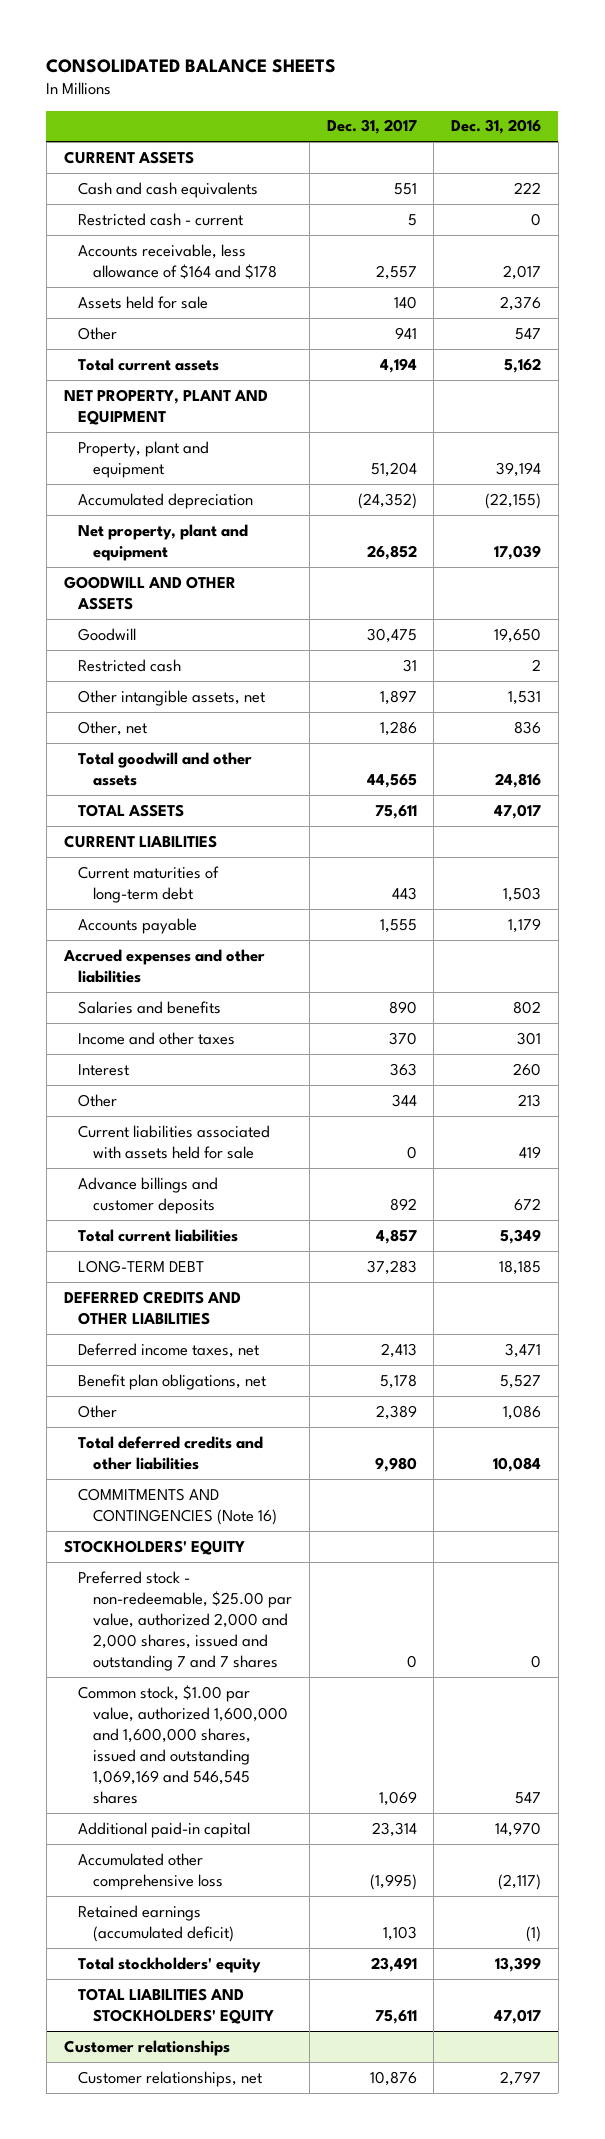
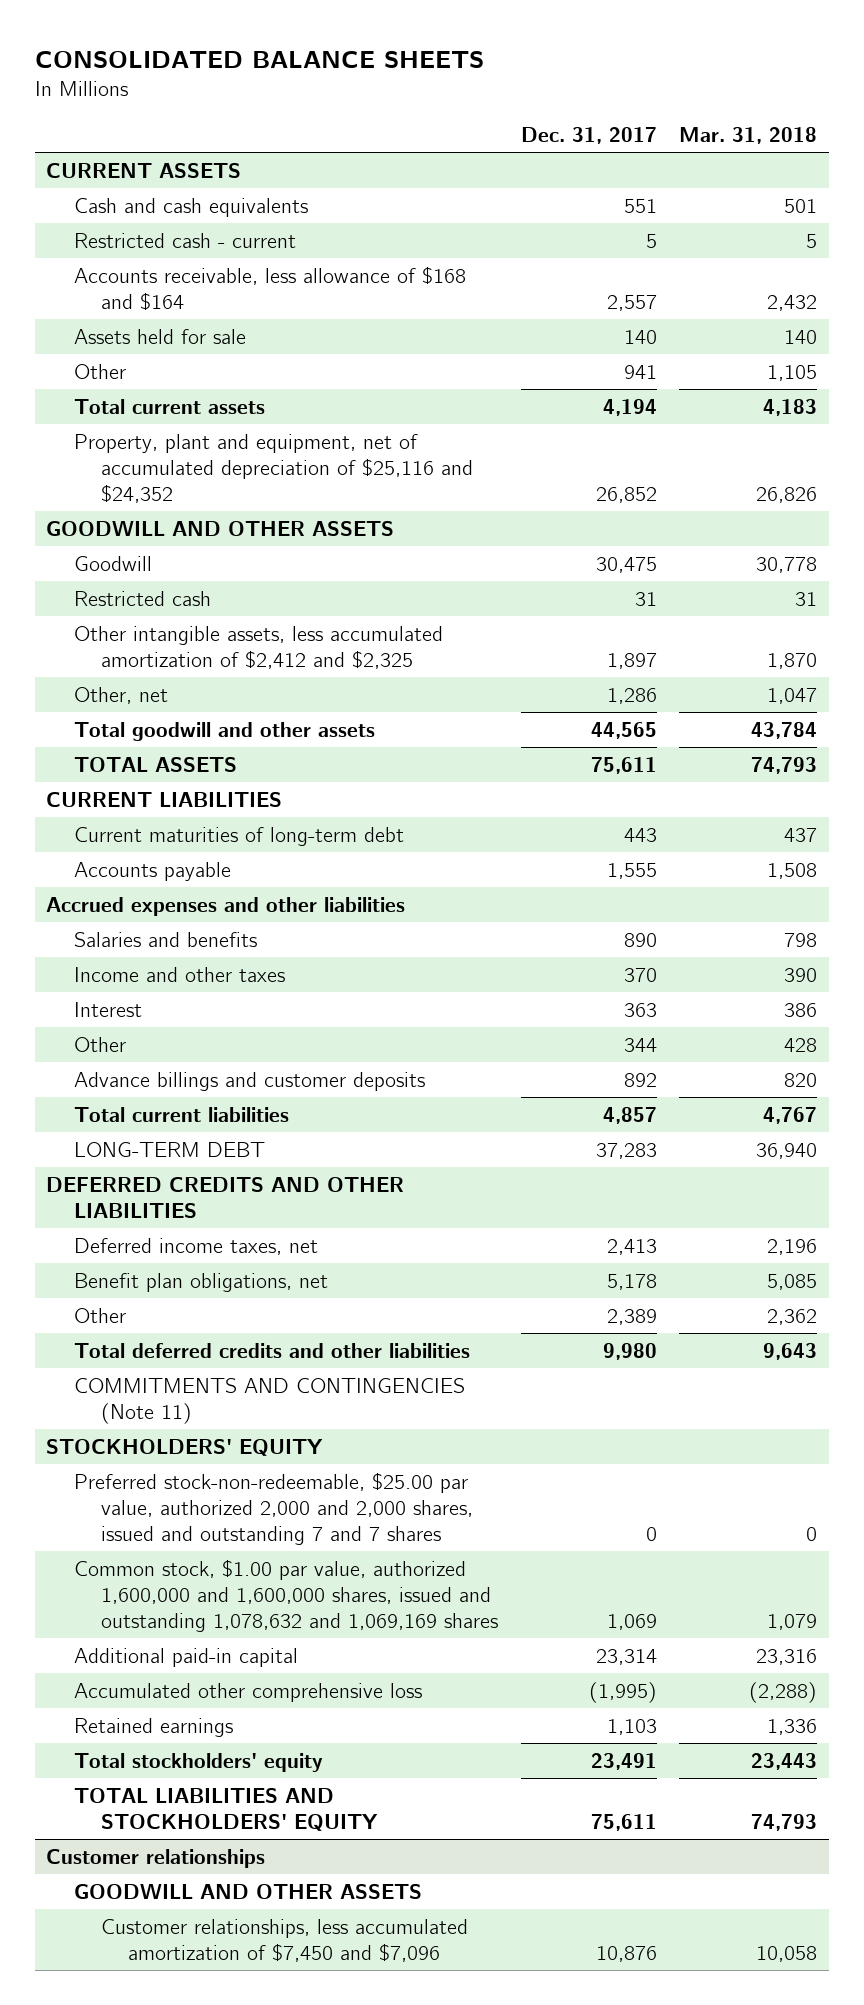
- | Dec. 31, 2017 | Dec. 31, 2016
+ | Dec. 31, 2017 | Mar. 31, 2018
- Accounts receivable, less allowance of $164 and $178 | 2,557 | 2,017
+ Accounts receivable, less allowance of $168 and $164 | 2,557 | 2,432
- NET PROPERTY, PLANT AND EQUIPMENT
- Property, plant and equipment | 51,204 | 39,194
- Accumulated depreciation | (24,352) | (22,155)
- Net property, plant and equipment | 26,852 | 17,039
+ Property, plant and equipment, net of accumulated depreciation of $25,116 and $24,352 | 26,852 | 26,826
- Other intangible assets, net | 1,897 | 1,531
+ Other intangible assets, less accumulated amortization of $2,412 and $2,325 | 1,897 | 1,870
- Current liabilities associated with assets held for sale | 0 | 419
- COMMITMENTS AND CONTINGENCIES (Note 16)
+ COMMITMENTS AND CONTINGENCIES (Note 11)
- Preferred stock - non-redeemable, $25.00 par value, authorized 2,000 and 2,000 shares, issued and outstanding 7 and 7 shares | 0 | 0
- Common stock, $1.00 par value, authorized 1,600,000 and 1,600,000 shares, issued and outstanding 1,069,169 and 546,545 shares | 1,069 | 547
+ Preferred stock-non-redeemable, $25.00 par value, authorized 2,000 and 2,000 shares, issued and outstanding 7 and 7 shares | 0 | 0
+ Common stock, $1.00 par value, authorized 1,600,000 and 1,600,000 shares, issued and outstanding 1,078,632 and 1,069,169 shares | 1,069 | 1,079
- Retained earnings (accumulated deficit) | 1,103 | (1)
+ Retained earnings | 1,103 | 1,336
@ Customer relationships
- Customer relationships, net | 10,876 | 2,797
+ GOODWILL AND OTHER ASSETS
+ Customer relationships, less accumulated amortization of $7,450 and $7,096 | 10,876 | 10,058

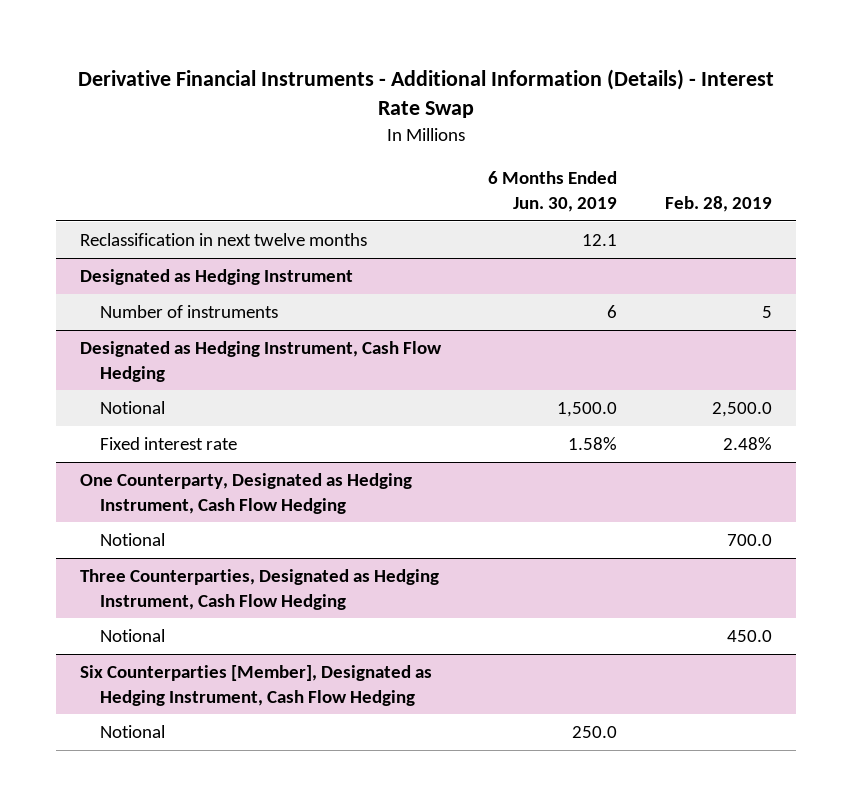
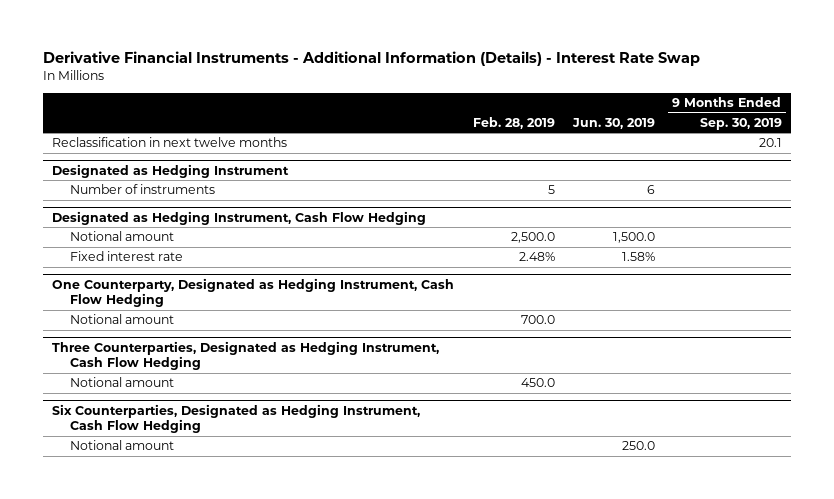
- | 6 Months Ended Jun. 30, 2019 | Feb. 28, 2019
+ | Feb. 28, 2019 | Jun. 30, 2019 | 9 Months Ended Sep. 30, 2019
@ Designated as Hedging Instrument, Cash Flow Hedging
- Notional | 1,500.0 | 2,500.0
+ Notional amount | 2,500.0 | 1,500.0 |
@ One Counterparty, Designated as Hedging Instrument, Cash Flow Hedging
- Notional | | 700.0
+ Notional amount | 700.0 | |
@ Three Counterparties, Designated as Hedging Instrument, Cash Flow Hedging
- Notional | | 450.0
- Six Counterparties [Member], Designated as Hedging Instrument, Cash Flow Hedging
- Notional | 250.0 |
@ Three Counterparties, Designated as Hedging Instrument, Cash Flow Hedging
+ Notional amount | 450.0 | |
+ Six Counterparties, Designated as Hedging Instrument, Cash Flow Hedging
+ Notional amount | | 250.0 |

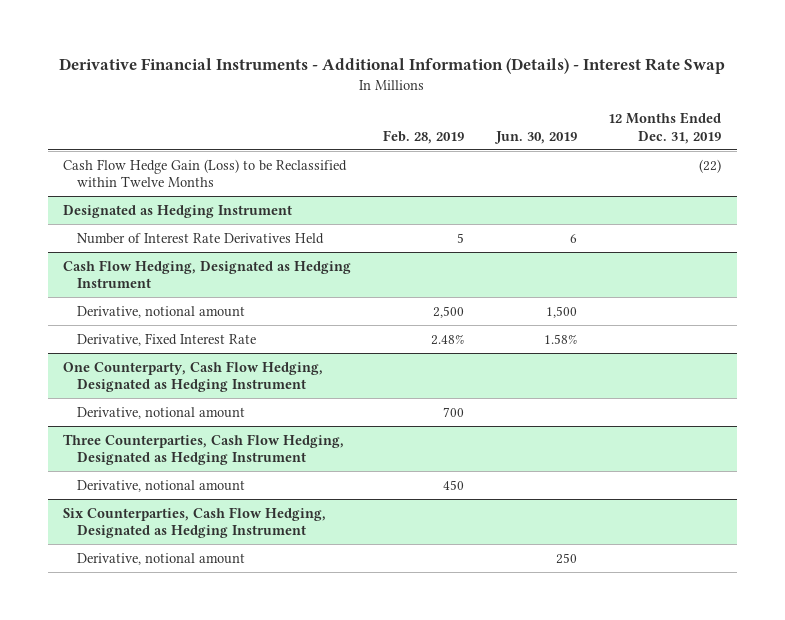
- | Feb. 28, 2019 | Jun. 30, 2019 | 9 Months Ended Sep. 30, 2019
+ | Feb. 28, 2019 | Jun. 30, 2019 | 12 Months Ended Dec. 31, 2019
- Reclassification in next twelve months | | | 20.1
+ Cash Flow Hedge Gain (Loss) to be Reclassified within Twelve Months | | | (22)
@ Designated as Hedging Instrument
- Number of instruments | 5 | 6 |
- Designated as Hedging Instrument, Cash Flow Hedging
- Notional amount | 2,500.0 | 1,500.0 |
- Fixed interest rate | 2.48% | 1.58% |
- One Counterparty, Designated as Hedging Instrument, Cash Flow Hedging
- Notional amount | 700.0 | |
- Three Counterparties, Designated as Hedging Instrument, Cash Flow Hedging
- Notional amount | 450.0 | |
- Six Counterparties, Designated as Hedging Instrument, Cash Flow Hedging
- Notional amount | | 250.0 |
@ Designated as Hedging Instrument
+ Number of Interest Rate Derivatives Held | 5 | 6 |
+ Cash Flow Hedging, Designated as Hedging Instrument
+ Derivative, notional amount | 2,500 | 1,500 |
+ Derivative, Fixed Interest Rate | 2.48% | 1.58% |
+ One Counterparty, Cash Flow Hedging, Designated as Hedging Instrument
+ Derivative, notional amount | 700 | |
+ Three Counterparties, Cash Flow Hedging, Designated as Hedging Instrument
+ Derivative, notional amount | 450 | |
+ Six Counterparties, Cash Flow Hedging, Designated as Hedging Instrument
+ Derivative, notional amount | | 250 |

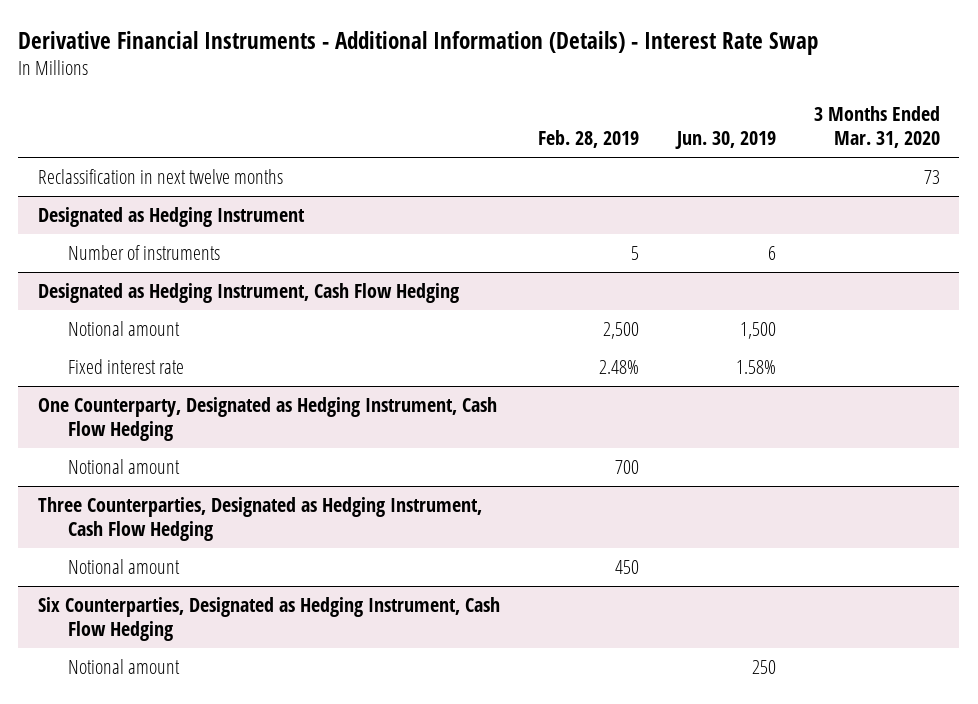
- | Feb. 28, 2019 | Jun. 30, 2019 | 12 Months Ended Dec. 31, 2019
+ | Feb. 28, 2019 | Jun. 30, 2019 | 3 Months Ended Mar. 31, 2020
- Cash Flow Hedge Gain (Loss) to be Reclassified within Twelve Months | | | (22)
+ Reclassification in next twelve months | | | 73
@ Designated as Hedging Instrument
- Number of Interest Rate Derivatives Held | 5 | 6 |
- Cash Flow Hedging, Designated as Hedging Instrument
- Derivative, notional amount | 2,500 | 1,500 |
- Derivative, Fixed Interest Rate | 2.48% | 1.58% |
- One Counterparty, Cash Flow Hedging, Designated as Hedging Instrument
- Derivative, notional amount | 700 | |
- Three Counterparties, Cash Flow Hedging, Designated as Hedging Instrument
- Derivative, notional amount | 450 | |
- Six Counterparties, Cash Flow Hedging, Designated as Hedging Instrument
- Derivative, notional amount | | 250 |
@ Designated as Hedging Instrument
+ Number of instruments | 5 | 6 |
+ Designated as Hedging Instrument, Cash Flow Hedging
+ Notional amount | 2,500 | 1,500 |
+ Fixed interest rate | 2.48% | 1.58% |
+ One Counterparty, Designated as Hedging Instrument, Cash Flow Hedging
+ Notional amount | 700 | |
+ Three Counterparties, Designated as Hedging Instrument, Cash Flow Hedging
+ Notional amount | 450 | |
+ Six Counterparties, Designated as Hedging Instrument, Cash Flow Hedging
+ Notional amount | | 250 |

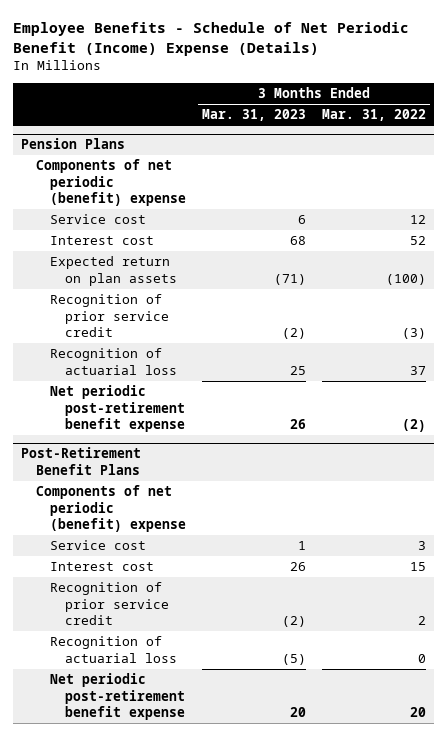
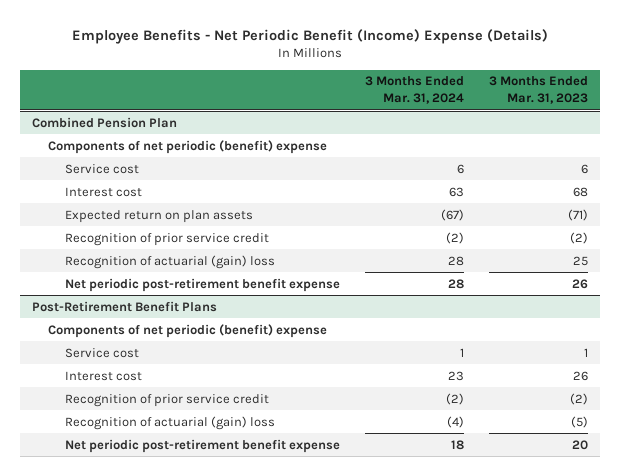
- Employee Benefits - Schedule of Net Periodic Benefit (Income) Expense (Details)
+ Employee Benefits - Net Periodic Benefit (Income) Expense (Details)
- | 3 Months Ended Mar. 31, 2023 | 3 Months Ended Mar. 31, 2022
+ | 3 Months Ended Mar. 31, 2024 | 3 Months Ended Mar. 31, 2023
- Pension Plans
+ Combined Pension Plan
- Recognition of actuarial loss | 25 | 37
+ Recognition of actuarial (gain) loss | 28 | 25
@ Post-Retirement Benefit Plans
- Recognition of actuarial loss | (5) | 0
+ Recognition of actuarial (gain) loss | (4) | (5)

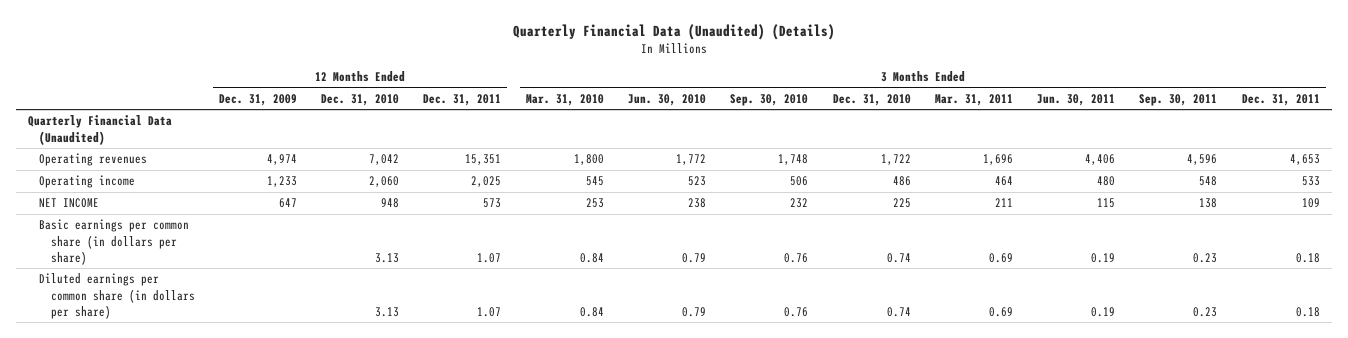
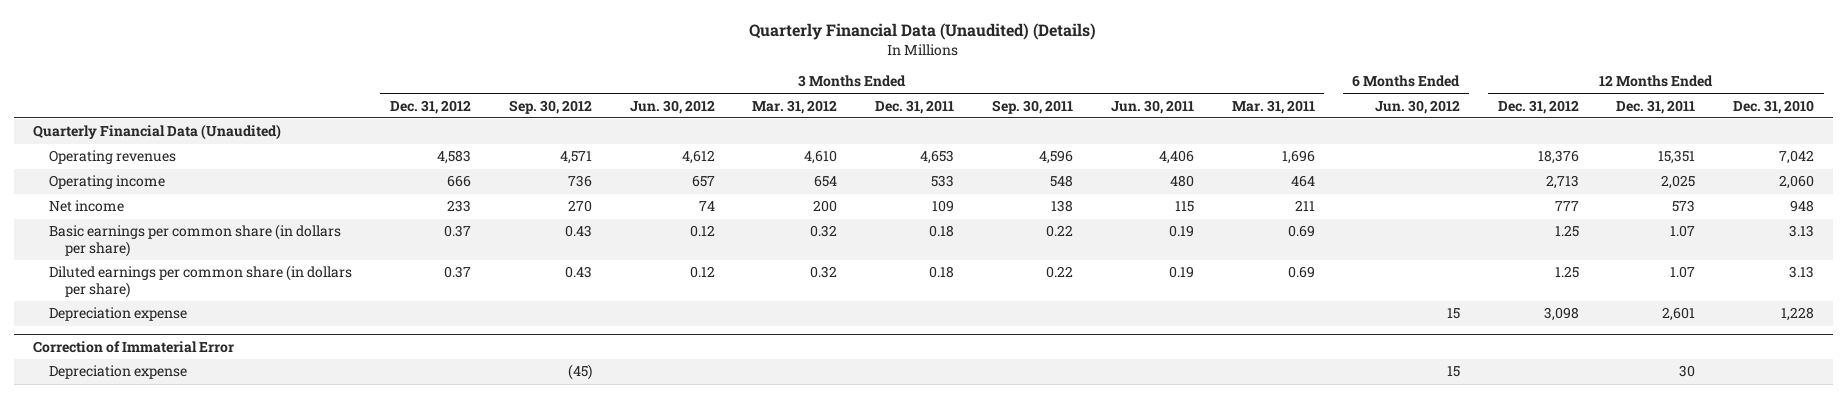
- | 12 Months Ended Dec. 31, 2009 | 12 Months Ended Dec. 31, 2010 | 12 Months Ended Dec. 31, 2011 | 3 Months Ended Mar. 31, 2010 | 3 Months Ended Jun. 30, 2010 | 3 Months Ended Sep. 30, 2010 | 3 Months Ended Dec. 31, 2010 | 3 Months Ended Mar. 31, 2011 | 3 Months Ended Jun. 30, 2011 | 3 Months Ended Sep. 30, 2011 | 3 Months Ended Dec. 31, 2011
+ | 3 Months Ended Dec. 31, 2012 | 3 Months Ended Sep. 30, 2012 | 3 Months Ended Jun. 30, 2012 | 3 Months Ended Mar. 31, 2012 | 3 Months Ended Dec. 31, 2011 | 3 Months Ended Sep. 30, 2011 | 3 Months Ended Jun. 30, 2011 | 3 Months Ended Mar. 31, 2011 | 6 Months Ended Jun. 30, 2012 | 12 Months Ended Dec. 31, 2012 | 12 Months Ended Dec. 31, 2011 | 12 Months Ended Dec. 31, 2010
- NET INCOME | 647 | 948 | 573 | 253 | 238 | 232 | 225 | 211 | 115 | 138 | 109
- Basic earnings per common share (in dollars per share) | | 3.13 | 1.07 | 0.84 | 0.79 | 0.76 | 0.74 | 0.69 | 0.19 | 0.23 | 0.18
- Diluted earnings per common share (in dollars per share) | | 3.13 | 1.07 | 0.84 | 0.79 | 0.76 | 0.74 | 0.69 | 0.19 | 0.23 | 0.18
+ Net income | 233 | 270 | 74 | 200 | 109 | 138 | 115 | 211 | | 777 | 573 | 948
+ Basic earnings per common share (in dollars per share) | 0.37 | 0.43 | 0.12 | 0.32 | 0.18 | 0.22 | 0.19 | 0.69 | | 1.25 | 1.07 | 3.13
+ Diluted earnings per common share (in dollars per share) | 0.37 | 0.43 | 0.12 | 0.32 | 0.18 | 0.22 | 0.19 | 0.69 | | 1.25 | 1.07 | 3.13
+ Depreciation expense | | | | | | | | | 15 | 3,098 | 2,601 | 1,228
+ Correction of Immaterial Error
+ Depreciation expense | | (45) | | | | | | | 15 | | 30 |

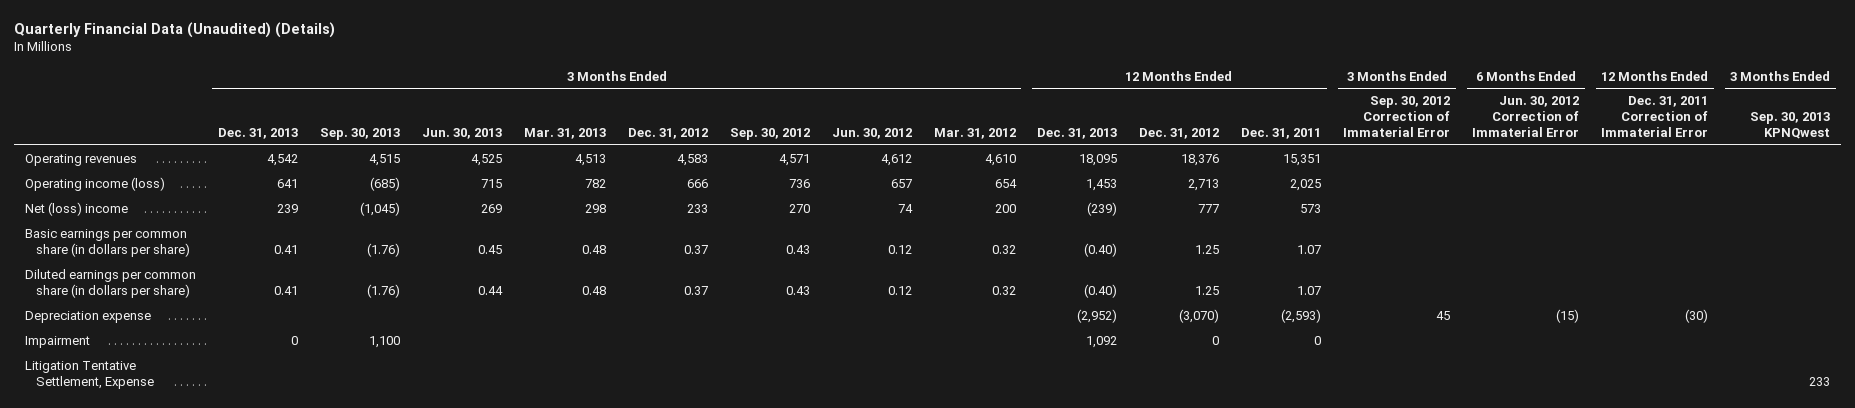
- | 3 Months Ended Dec. 31, 2012 | 3 Months Ended Sep. 30, 2012 | 3 Months Ended Jun. 30, 2012 | 3 Months Ended Mar. 31, 2012 | 3 Months Ended Dec. 31, 2011 | 3 Months Ended Sep. 30, 2011 | 3 Months Ended Jun. 30, 2011 | 3 Months Ended Mar. 31, 2011 | 6 Months Ended Jun. 30, 2012 | 12 Months Ended Dec. 31, 2012 | 12 Months Ended Dec. 31, 2011 | 12 Months Ended Dec. 31, 2010
+ | 3 Months Ended Dec. 31, 2013 | 3 Months Ended Sep. 30, 2013 | 3 Months Ended Jun. 30, 2013 | 3 Months Ended Mar. 31, 2013 | 3 Months Ended Dec. 31, 2012 | 3 Months Ended Sep. 30, 2012 | 3 Months Ended Jun. 30, 2012 | 3 Months Ended Mar. 31, 2012 | 12 Months Ended Dec. 31, 2013 | 12 Months Ended Dec. 31, 2012 | 12 Months Ended Dec. 31, 2011 | 3 Months Ended Sep. 30, 2012 Correction of Immaterial Error | 6 Months Ended Jun. 30, 2012 Correction of Immaterial Error | 12 Months Ended Dec. 31, 2011 Correction of Immaterial Error | 3 Months Ended Sep. 30, 2013 KPNQwest
- Quarterly Financial Data (Unaudited)
- Operating income | 666 | 736 | 657 | 654 | 533 | 548 | 480 | 464 | | 2,713 | 2,025 | 2,060
- Net income | 233 | 270 | 74 | 200 | 109 | 138 | 115 | 211 | | 777 | 573 | 948
+ Operating income (loss) | 641 | (685) | 715 | 782 | 666 | 736 | 657 | 654 | 1,453 | 2,713 | 2,025 | | | |
+ Net (loss) income | 239 | (1,045) | 269 | 298 | 233 | 270 | 74 | 200 | (239) | 777 | 573 | | | |
- Depreciation expense | | | | | | | | | 15 | 3,098 | 2,601 | 1,228
- Correction of Immaterial Error
- Depreciation expense | | (45) | | | | | | | 15 | | 30 |
+ Depreciation expense | | | | | | | | | (2,952) | (3,070) | (2,593) | 45 | (15) | (30) |
+ Impairment | 0 | 1,100 | | | | | | | 1,092 | 0 | 0 | | | |
+ Litigation Tentative Settlement, Expense | | | | | | | | | | | | | | | 233

